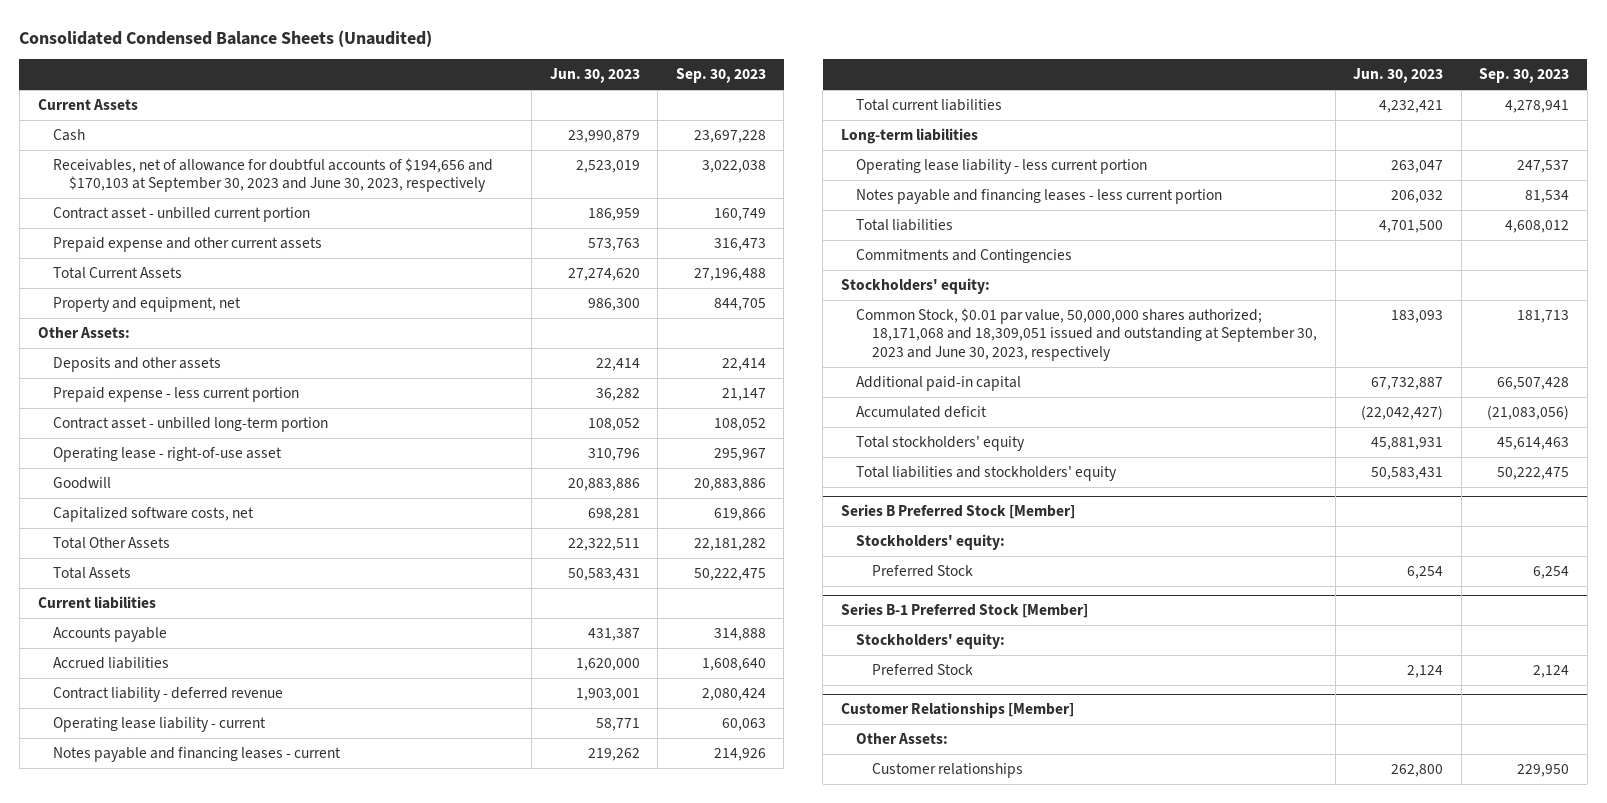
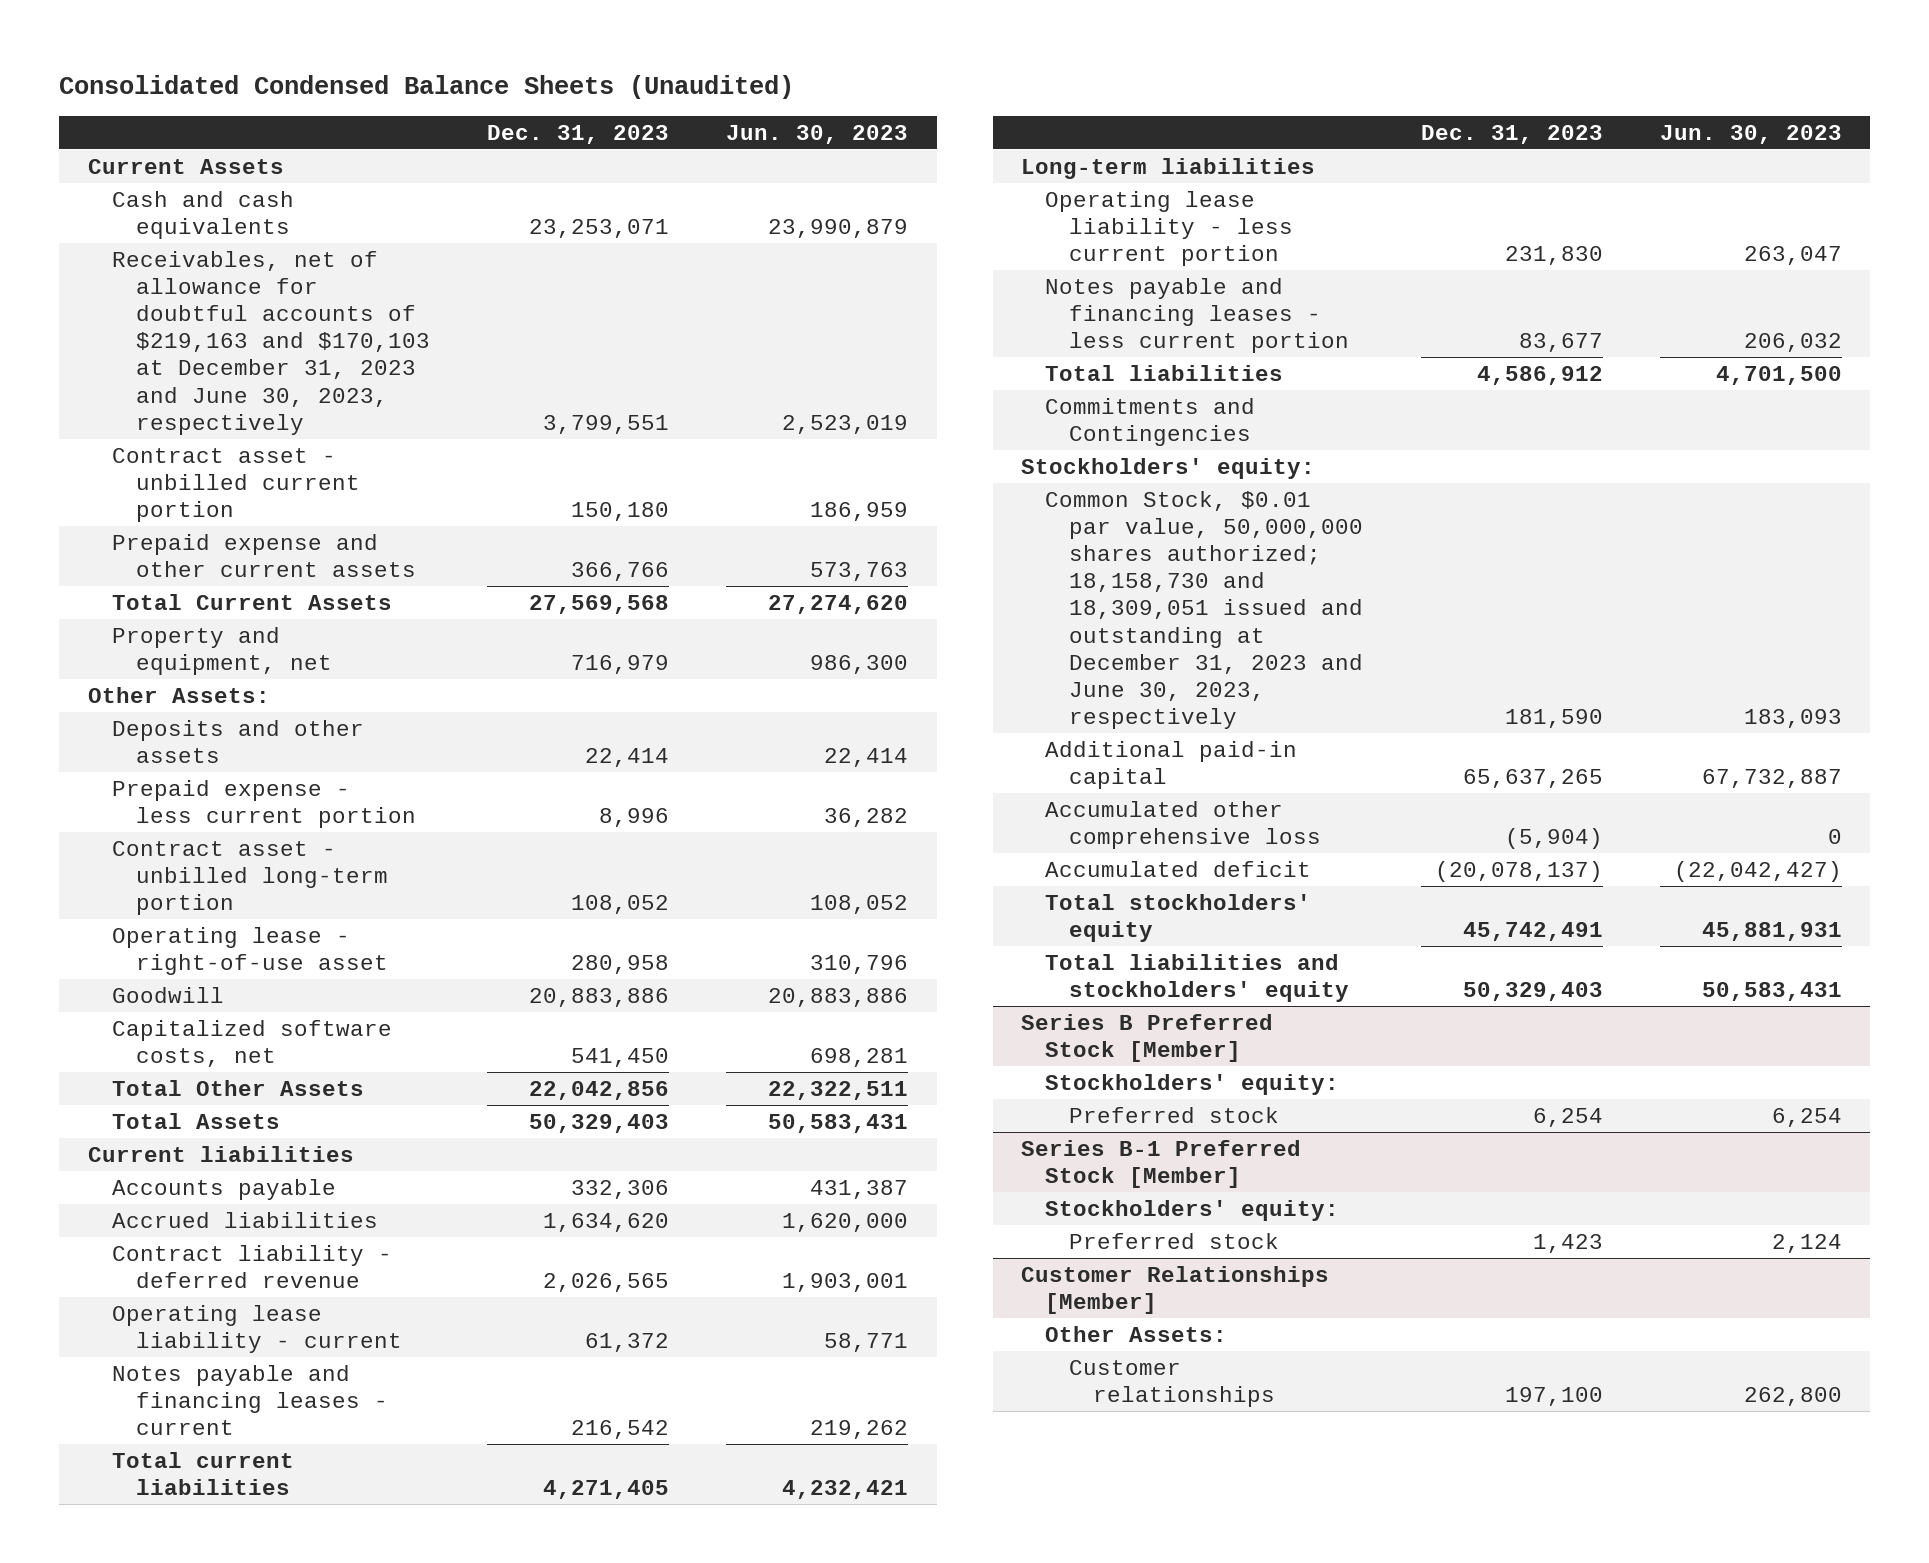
- | Jun. 30, 2023 | Sep. 30, 2023
+ | Dec. 31, 2023 | Jun. 30, 2023
- Cash | 23,990,879 | 23,697,228
- Receivables, net of allowance for doubtful accounts of $194,656 and $170,103 at September 30, 2023 and June 30, 2023, respectively | 2,523,019 | 3,022,038
+ Cash and cash equivalents | 23,253,071 | 23,990,879
+ Receivables, net of allowance for doubtful accounts of $219,163 and $170,103 at December 31, 2023 and June 30, 2023, respectively | 3,799,551 | 2,523,019
- Common Stock, $0.01 par value, 50,000,000 shares authorized; 18,171,068 and 18,309,051 issued and outstanding at September 30, 2023 and June 30, 2023, respectively | 183,093 | 181,713
+ Common Stock, $0.01 par value, 50,000,000 shares authorized; 18,158,730 and 18,309,051 issued and outstanding at December 31, 2023 and June 30, 2023, respectively | 181,590 | 183,093
+ Accumulated other comprehensive loss | (5,904) | 0
@ Series B Preferred Stock [Member]
- Preferred Stock | 6,254 | 6,254
+ Preferred stock | 6,254 | 6,254
@ Series B-1 Preferred Stock [Member]
- Preferred Stock | 2,124 | 2,124
+ Preferred stock | 1,423 | 2,124

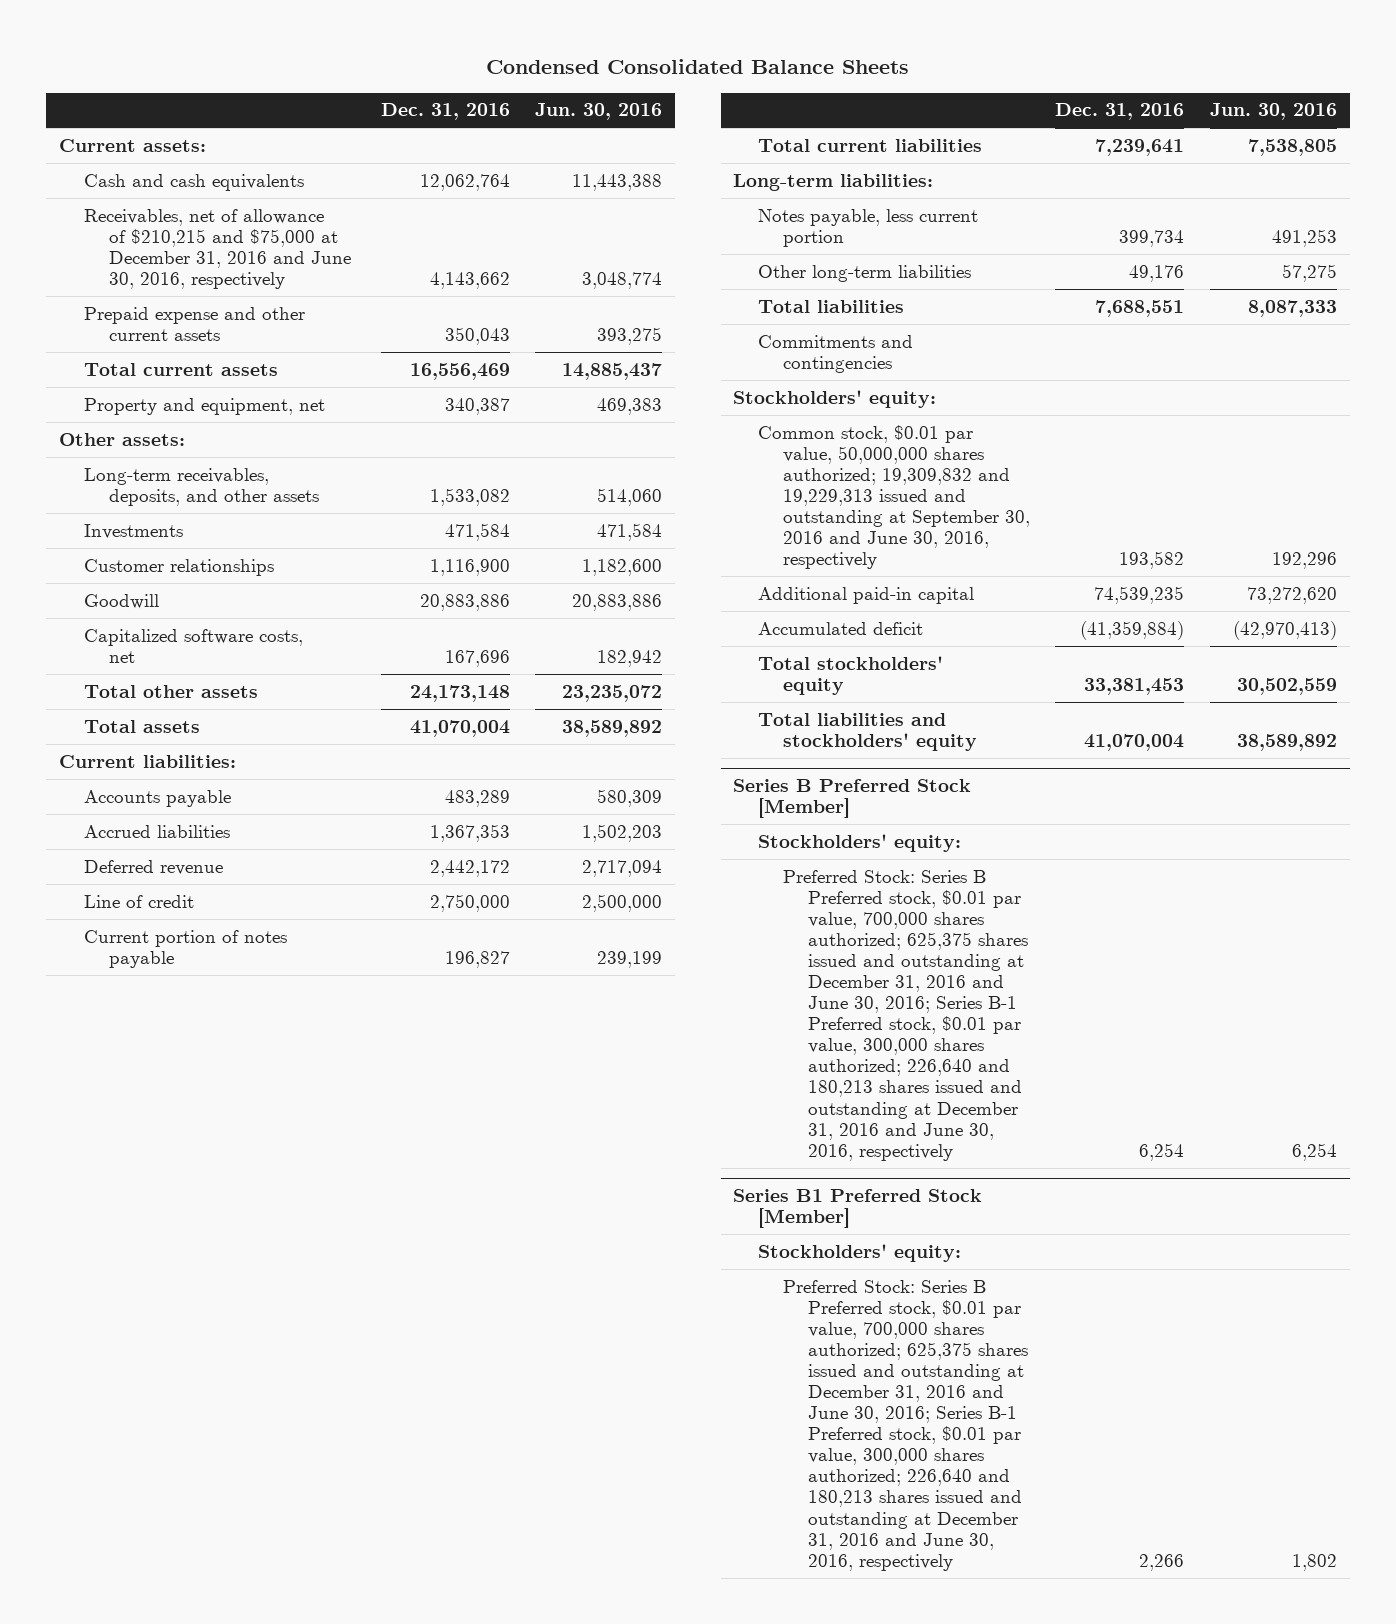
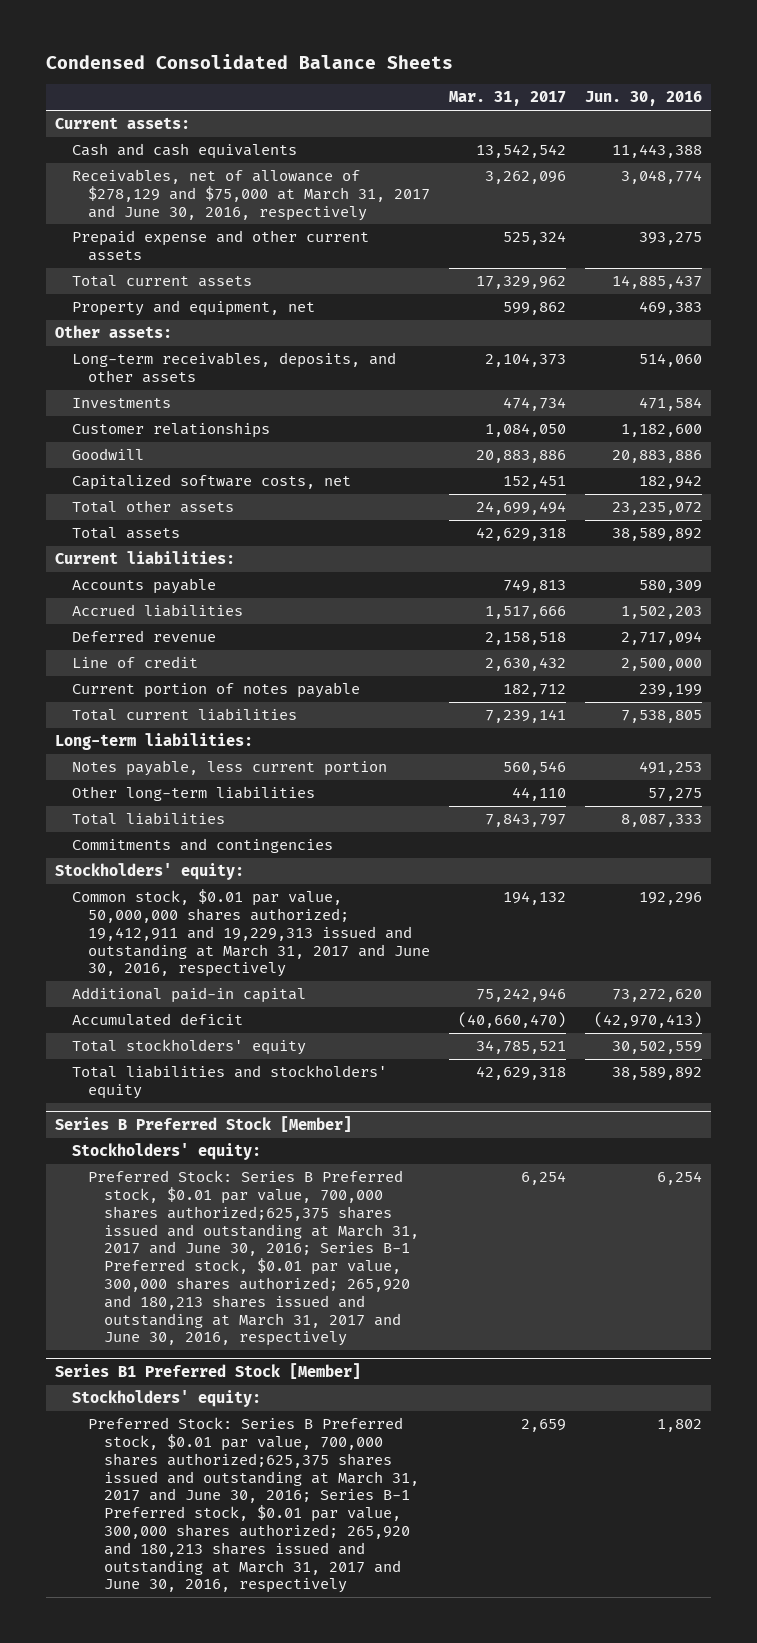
- | Dec. 31, 2016 | Jun. 30, 2016
+ | Mar. 31, 2017 | Jun. 30, 2016
- Receivables, net of allowance of $210,215 and $75,000 at December 31, 2016 and June 30, 2016, respectively | 4,143,662 | 3,048,774
+ Receivables, net of allowance of $278,129 and $75,000 at March 31, 2017 and June 30, 2016, respectively | 3,262,096 | 3,048,774
- Common stock, $0.01 par value, 50,000,000 shares authorized; 19,309,832 and 19,229,313 issued and outstanding at September 30, 2016 and June 30, 2016, respectively | 193,582 | 192,296
+ Common stock, $0.01 par value, 50,000,000 shares authorized; 19,412,911 and 19,229,313 issued and outstanding at March 31, 2017 and June 30, 2016, respectively | 194,132 | 192,296
@ Series B Preferred Stock [Member]
- Preferred Stock: Series B Preferred stock, $0.01 par value, 700,000 shares authorized; 625,375 shares issued and outstanding at December 31, 2016 and June 30, 2016; Series B-1 Preferred stock, $0.01 par value, 300,000 shares authorized; 226,640 and 180,213 shares issued and outstanding at December 31, 2016 and June 30, 2016, respectively | 6,254 | 6,254
+ Preferred Stock: Series B Preferred stock, $0.01 par value, 700,000 shares authorized;625,375 shares issued and outstanding at March 31, 2017 and June 30, 2016; Series B-1 Preferred stock, $0.01 par value, 300,000 shares authorized; 265,920 and 180,213 shares issued and outstanding at March 31, 2017 and June 30, 2016, respectively | 6,254 | 6,254
@ Series B1 Preferred Stock [Member]
- Preferred Stock: Series B Preferred stock, $0.01 par value, 700,000 shares authorized; 625,375 shares issued and outstanding at December 31, 2016 and June 30, 2016; Series B-1 Preferred stock, $0.01 par value, 300,000 shares authorized; 226,640 and 180,213 shares issued and outstanding at December 31, 2016 and June 30, 2016, respectively | 2,266 | 1,802
+ Preferred Stock: Series B Preferred stock, $0.01 par value, 700,000 shares authorized;625,375 shares issued and outstanding at March 31, 2017 and June 30, 2016; Series B-1 Preferred stock, $0.01 par value, 300,000 shares authorized; 265,920 and 180,213 shares issued and outstanding at March 31, 2017 and June 30, 2016, respectively | 2,659 | 1,802

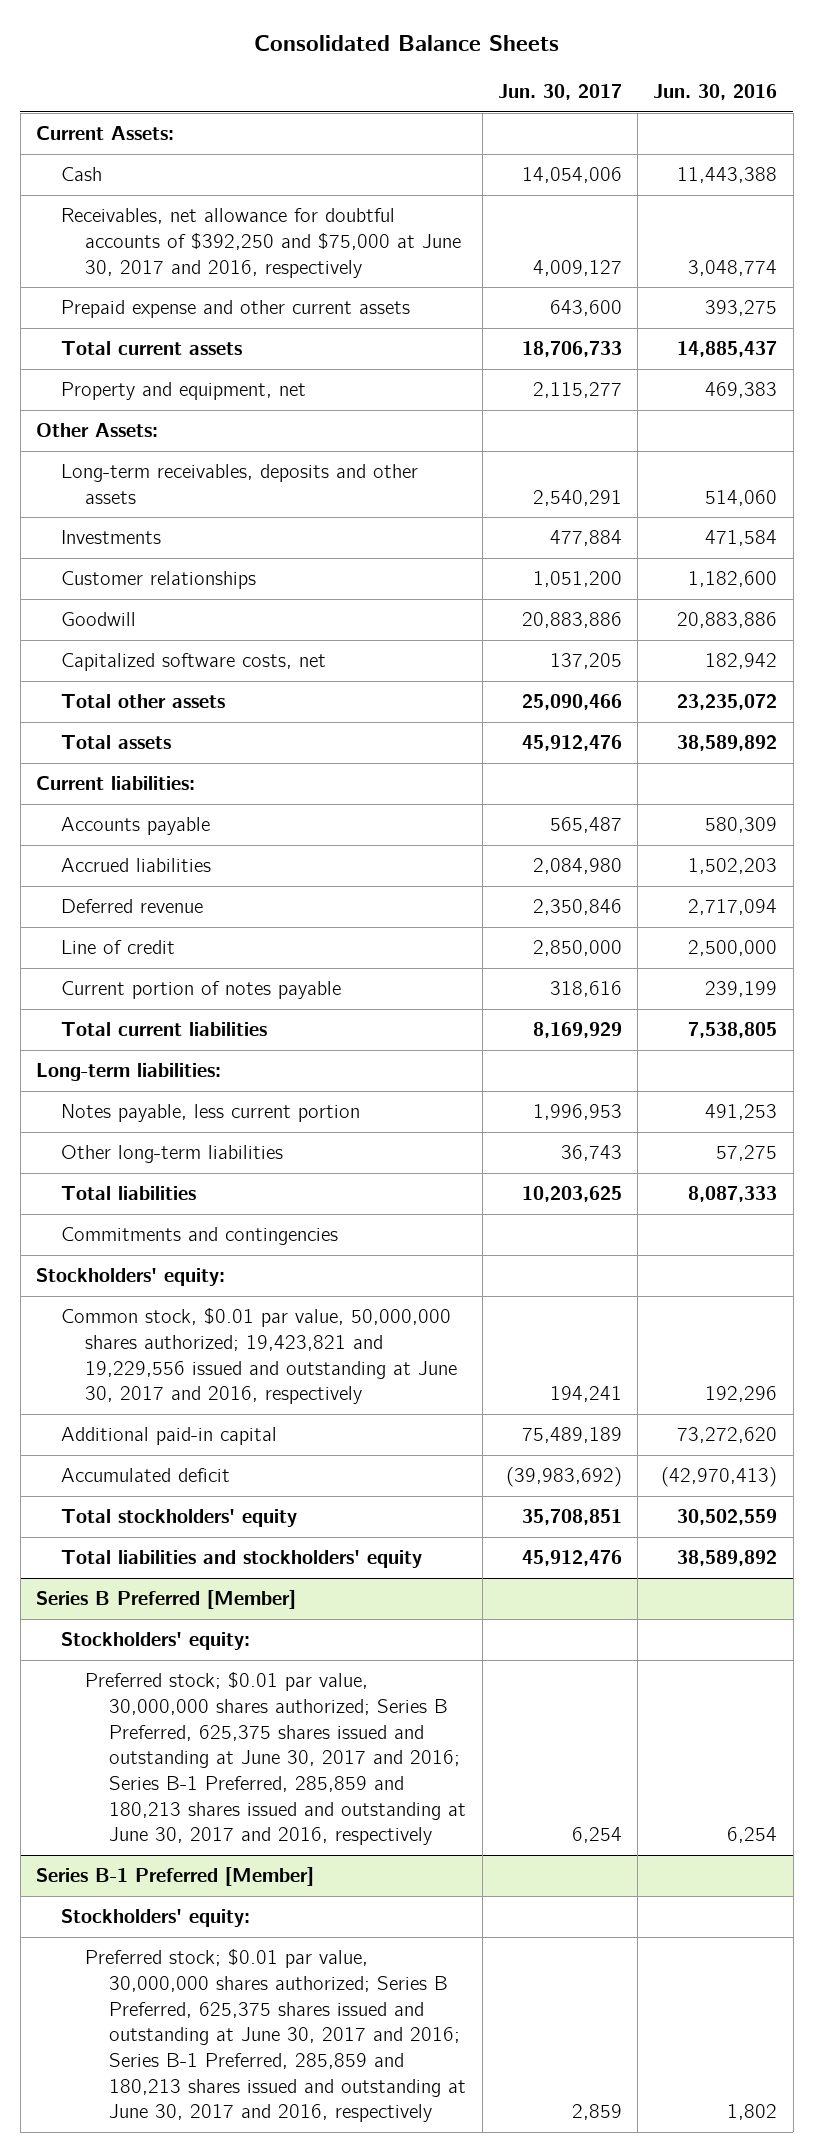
- Condensed Consolidated Balance Sheets
+ Consolidated Balance Sheets
- | Mar. 31, 2017 | Jun. 30, 2016
+ | Jun. 30, 2017 | Jun. 30, 2016
- Current assets:
- Cash and cash equivalents | 13,542,542 | 11,443,388
- Receivables, net of allowance of $278,129 and $75,000 at March 31, 2017 and June 30, 2016, respectively | 3,262,096 | 3,048,774
+ Current Assets:
+ Cash | 14,054,006 | 11,443,388
+ Receivables, net allowance for doubtful accounts of $392,250 and $75,000 at June 30, 2017 and 2016, respectively | 4,009,127 | 3,048,774
- Other assets:
- Long-term receivables, deposits, and other assets | 2,104,373 | 514,060
+ Other Assets:
+ Long-term receivables, deposits and other assets | 2,540,291 | 514,060
- Common stock, $0.01 par value, 50,000,000 shares authorized; 19,412,911 and 19,229,313 issued and outstanding at March 31, 2017 and June 30, 2016, respectively | 194,132 | 192,296
+ Common stock, $0.01 par value, 50,000,000 shares authorized; 19,423,821 and 19,229,556 issued and outstanding at June 30, 2017 and 2016, respectively | 194,241 | 192,296
- Series B Preferred Stock [Member]
+ Series B Preferred [Member]
- Preferred Stock: Series B Preferred stock, $0.01 par value, 700,000 shares authorized;625,375 shares issued and outstanding at March 31, 2017 and June 30, 2016; Series B-1 Preferred stock, $0.01 par value, 300,000 shares authorized; 265,920 and 180,213 shares issued and outstanding at March 31, 2017 and June 30, 2016, respectively | 6,254 | 6,254
- Series B1 Preferred Stock [Member]
+ Preferred stock; $0.01 par value, 30,000,000 shares authorized; Series B Preferred, 625,375 shares issued and outstanding at June 30, 2017 and 2016; Series B-1 Preferred, 285,859 and 180,213 shares issued and outstanding at June 30, 2017 and 2016, respectively | 6,254 | 6,254
+ Series B-1 Preferred [Member]
- Preferred Stock: Series B Preferred stock, $0.01 par value, 700,000 shares authorized;625,375 shares issued and outstanding at March 31, 2017 and June 30, 2016; Series B-1 Preferred stock, $0.01 par value, 300,000 shares authorized; 265,920 and 180,213 shares issued and outstanding at March 31, 2017 and June 30, 2016, respectively | 2,659 | 1,802
+ Preferred stock; $0.01 par value, 30,000,000 shares authorized; Series B Preferred, 625,375 shares issued and outstanding at June 30, 2017 and 2016; Series B-1 Preferred, 285,859 and 180,213 shares issued and outstanding at June 30, 2017 and 2016, respectively | 2,859 | 1,802

